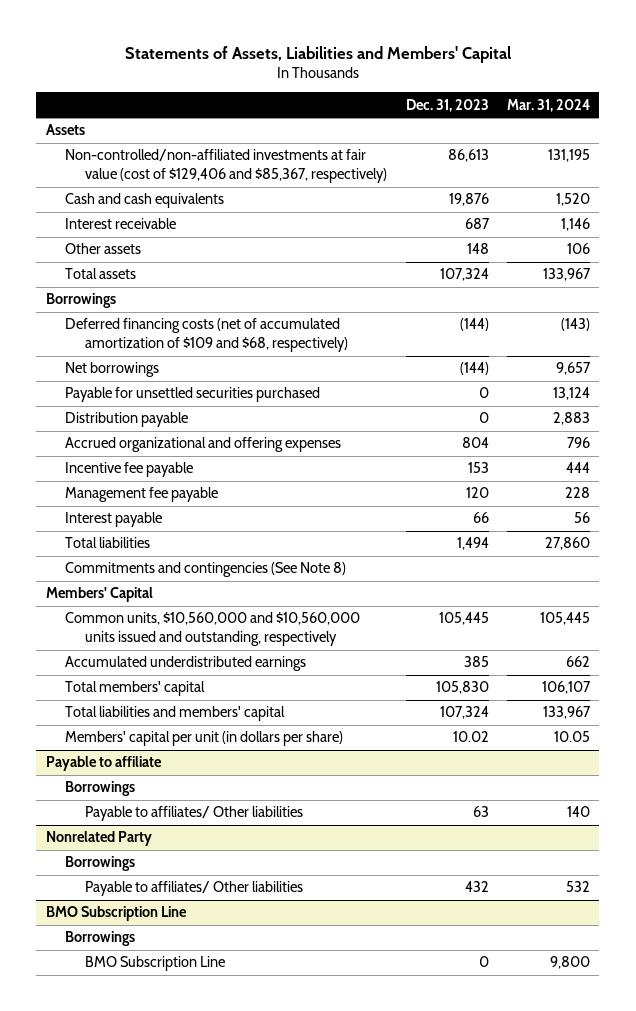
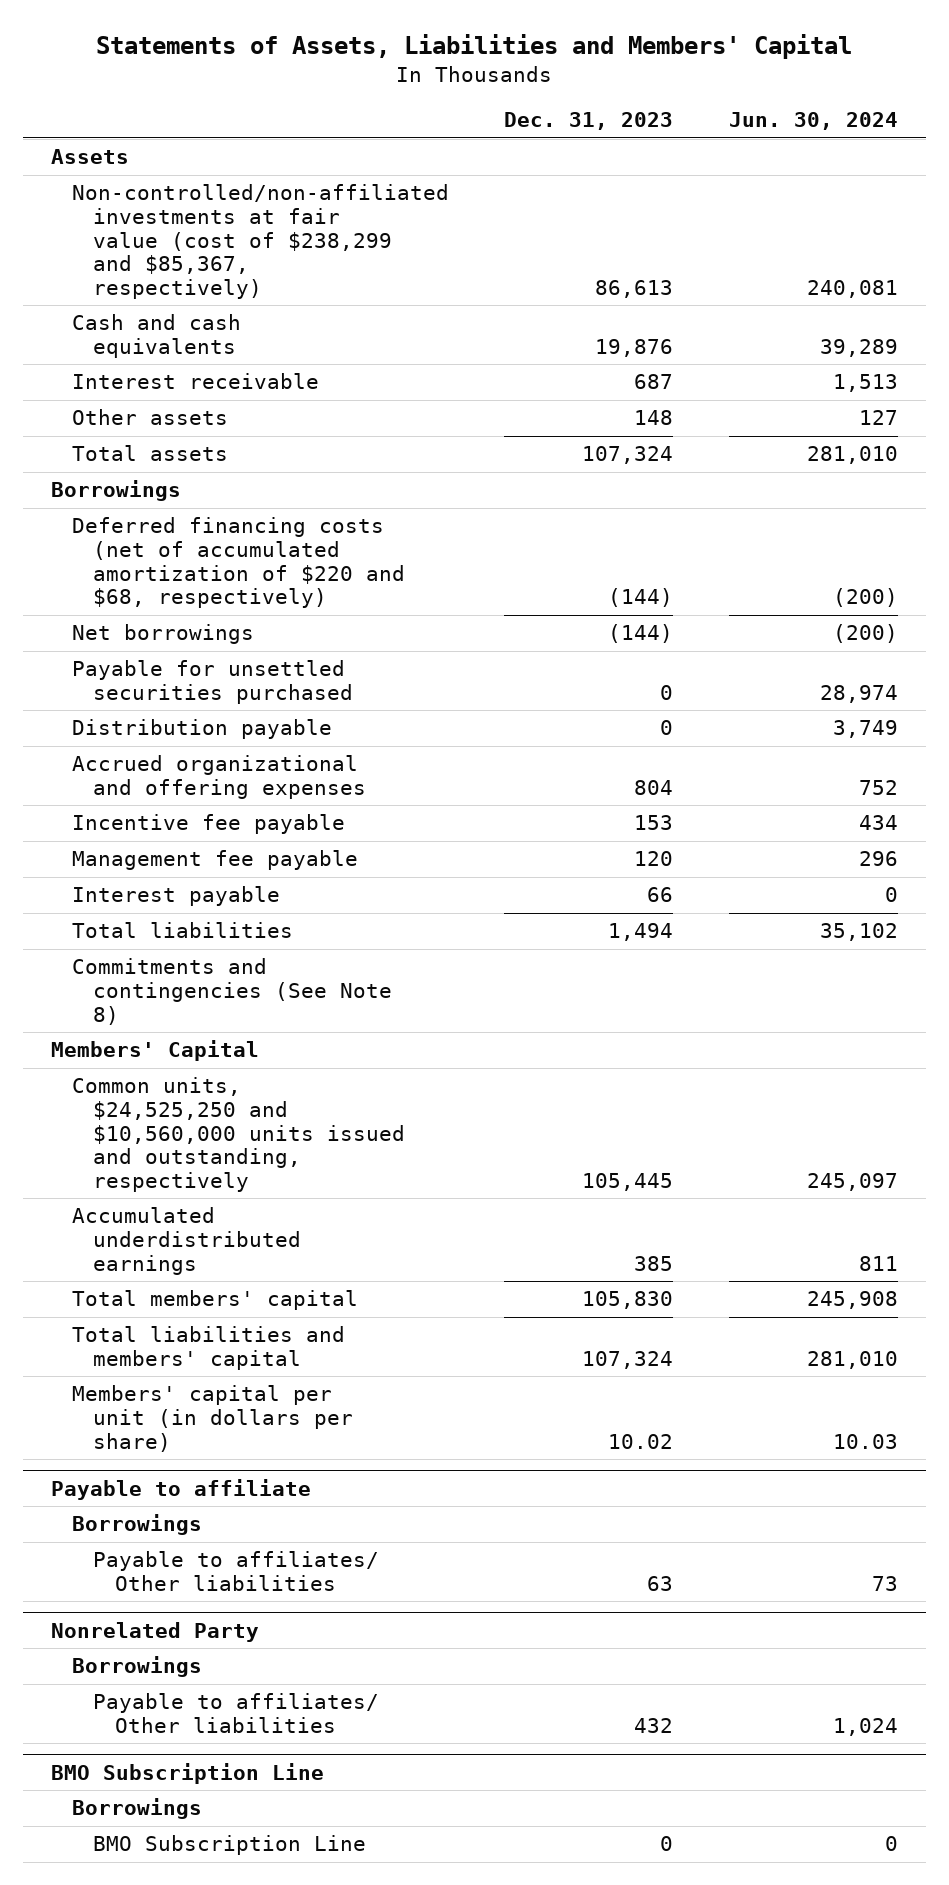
- | Dec. 31, 2023 | Mar. 31, 2024
+ | Dec. 31, 2023 | Jun. 30, 2024
- Non-controlled/non-affiliated investments at fair value (cost of $129,406 and $85,367, respectively) | 86,613 | 131,195
+ Non-controlled/non-affiliated investments at fair value (cost of $238,299 and $85,367, respectively) | 86,613 | 240,081
- Deferred financing costs (net of accumulated amortization of $109 and $68, respectively) | (144) | (143)
+ Deferred financing costs (net of accumulated amortization of $220 and $68, respectively) | (144) | (200)
- Common units, $10,560,000 and $10,560,000 units issued and outstanding, respectively | 105,445 | 105,445
+ Common units, $24,525,250 and $10,560,000 units issued and outstanding, respectively | 105,445 | 245,097

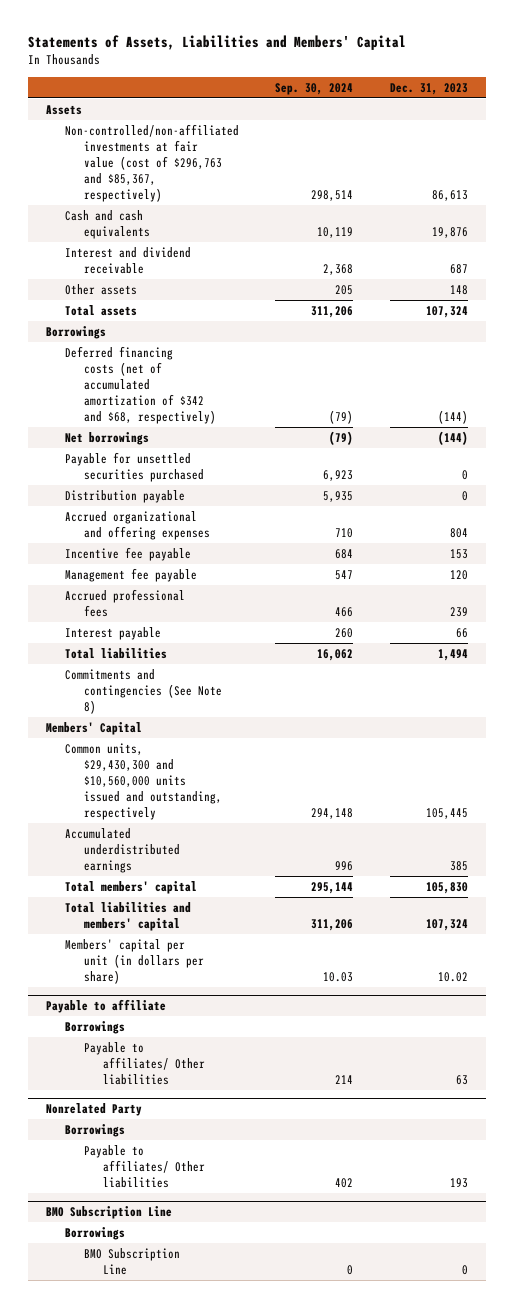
- | Dec. 31, 2023 | Jun. 30, 2024
+ | Sep. 30, 2024 | Dec. 31, 2023
- Non-controlled/non-affiliated investments at fair value (cost of $238,299 and $85,367, respectively) | 86,613 | 240,081
+ Non-controlled/non-affiliated investments at fair value (cost of $296,763 and $85,367, respectively) | 298,514 | 86,613
- Interest receivable | 687 | 1,513
+ Interest and dividend receivable | 2,368 | 687
- Deferred financing costs (net of accumulated amortization of $220 and $68, respectively) | (144) | (200)
+ Deferred financing costs (net of accumulated amortization of $342 and $68, respectively) | (79) | (144)
+ Accrued professional fees | 466 | 239
- Common units, $24,525,250 and $10,560,000 units issued and outstanding, respectively | 105,445 | 245,097
+ Common units, $29,430,300 and $10,560,000 units issued and outstanding, respectively | 294,148 | 105,445
@ Nonrelated Party
- Payable to affiliates/ Other liabilities | 432 | 1,024
+ Payable to affiliates/ Other liabilities | 402 | 193

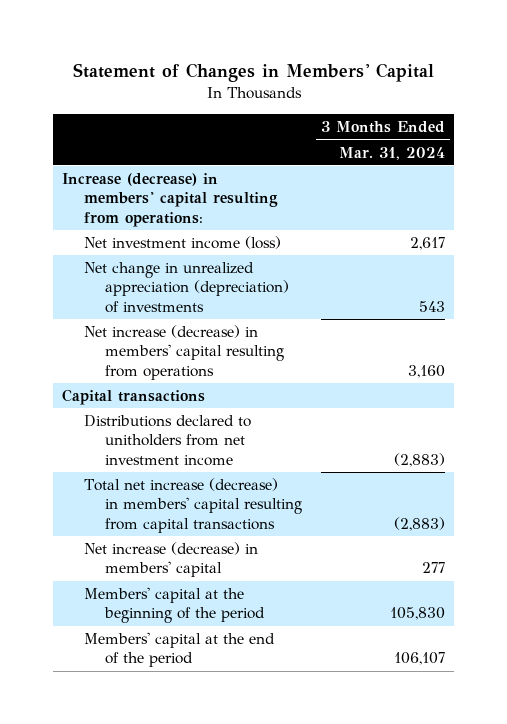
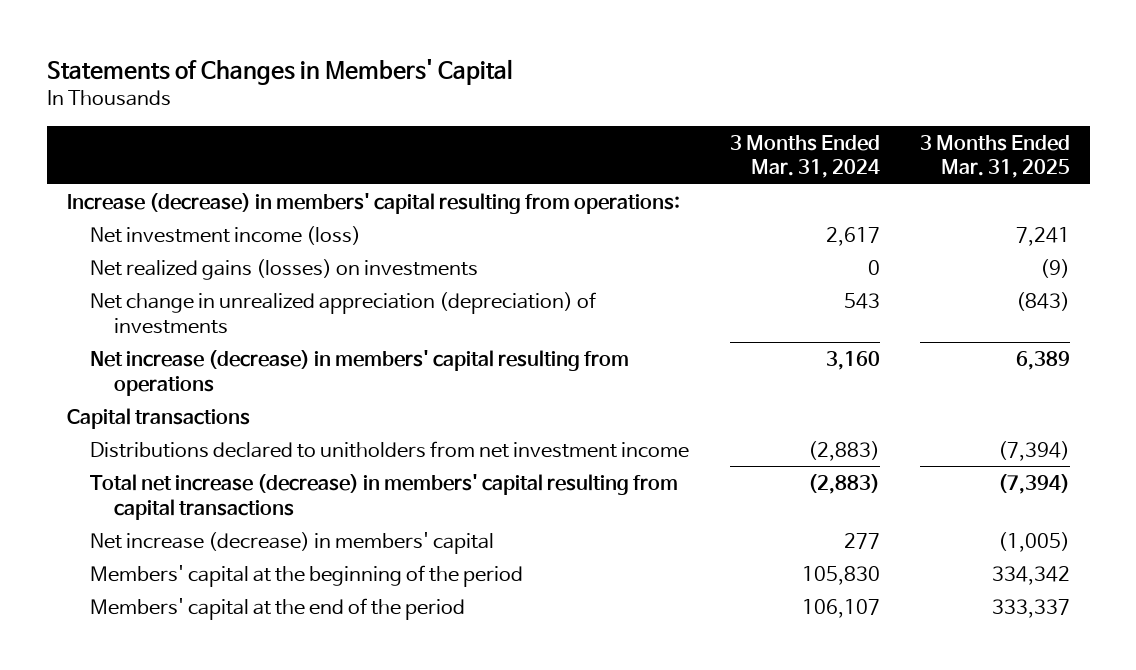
- Statement of Changes in Members' Capital
+ Statements of Changes in Members' Capital
- | 3 Months Ended Mar. 31, 2024
+ | 3 Months Ended Mar. 31, 2024 | 3 Months Ended Mar. 31, 2025
+ Net realized gains (losses) on investments | 0 | (9)

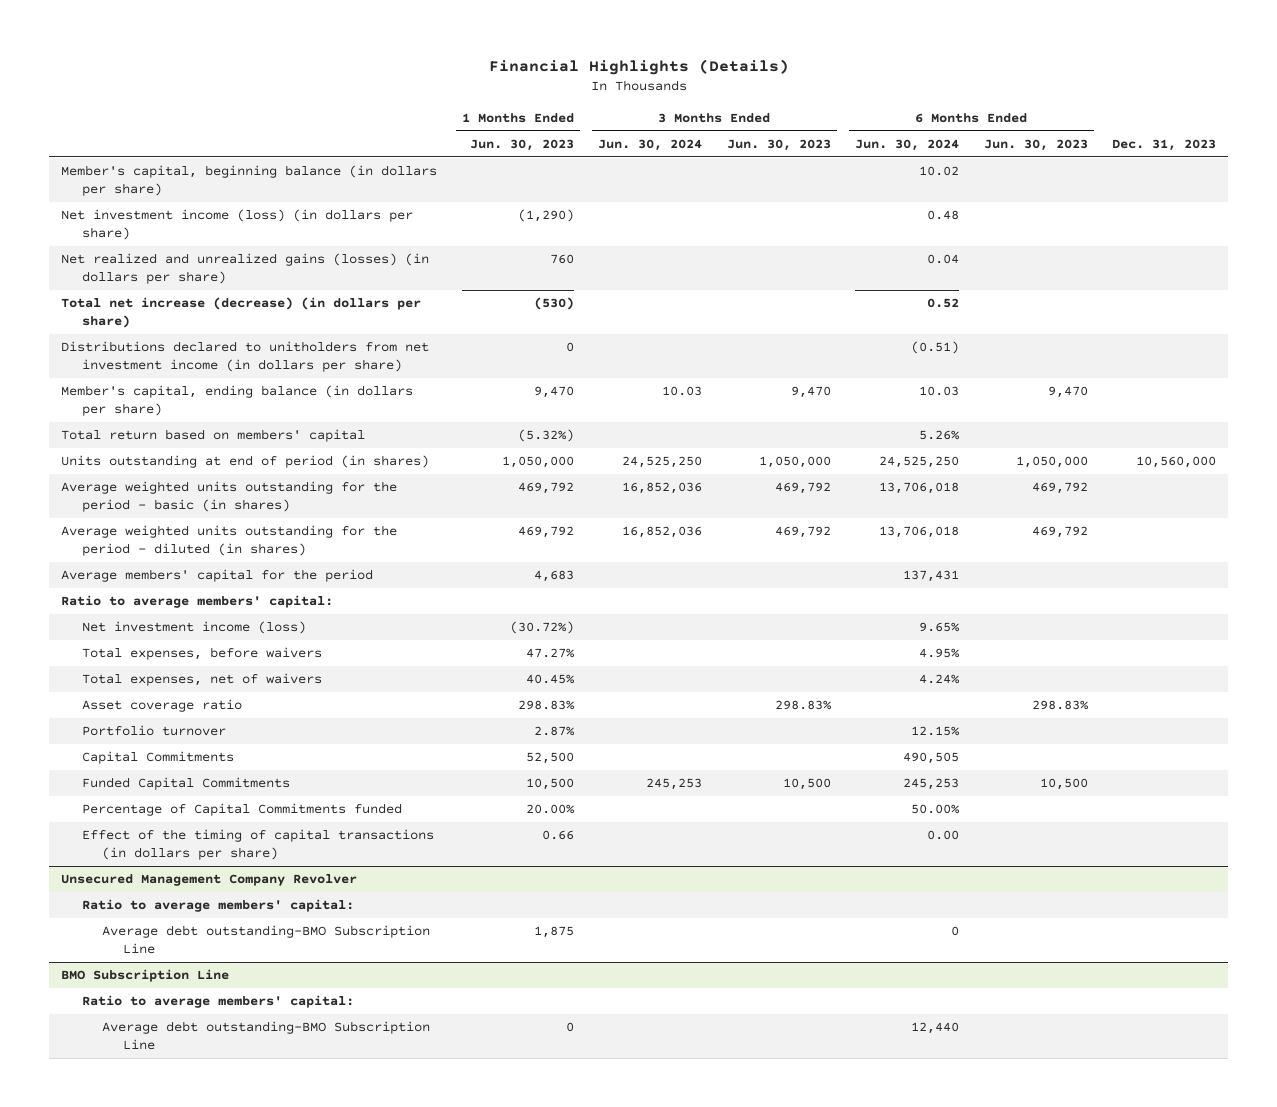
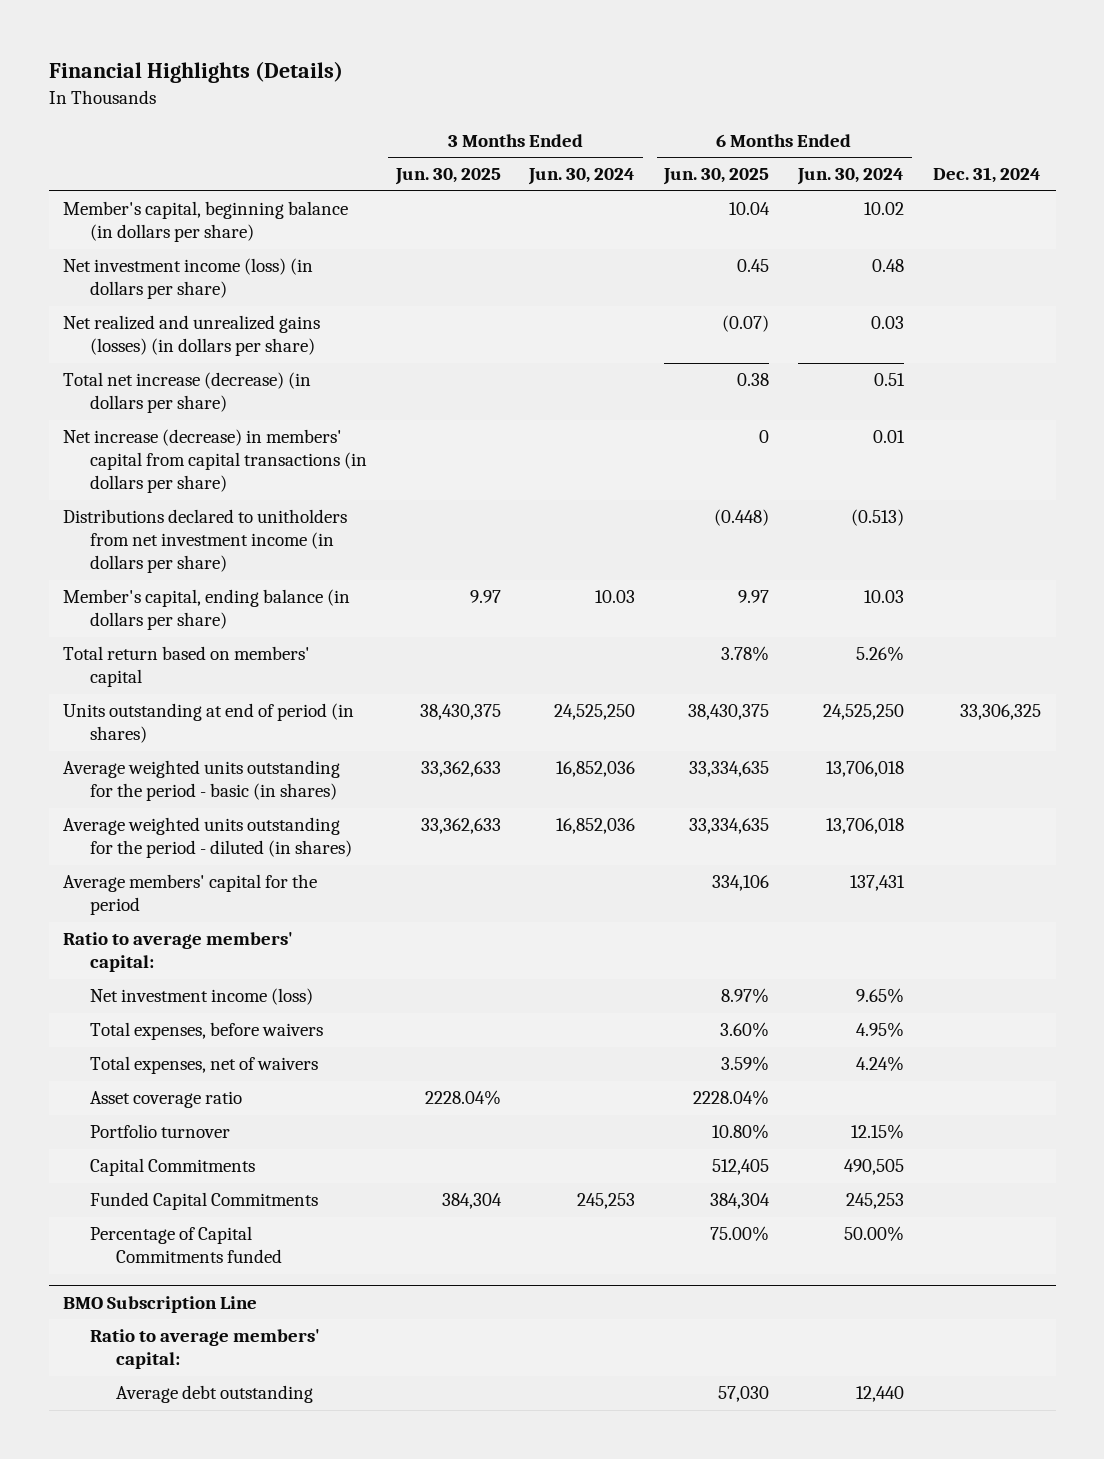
- | 1 Months Ended Jun. 30, 2023 | 3 Months Ended Jun. 30, 2024 | 3 Months Ended Jun. 30, 2023 | 6 Months Ended Jun. 30, 2024 | 6 Months Ended Jun. 30, 2023 | Dec. 31, 2023
+ | 3 Months Ended Jun. 30, 2025 | 3 Months Ended Jun. 30, 2024 | 6 Months Ended Jun. 30, 2025 | 6 Months Ended Jun. 30, 2024 | Dec. 31, 2024
- Net realized and unrealized gains (losses) (in dollars per share) | 760 | | | 0.04 | |
- Total net increase (decrease) (in dollars per share) | (530) | | | 0.52 | |
- Distributions declared to unitholders from net investment income (in dollars per share) | 0 | | | (0.51) | |
+ Net realized and unrealized gains (losses) (in dollars per share) | | | (0.07) | 0.03 |
+ Total net increase (decrease) (in dollars per share) | | | 0.38 | 0.51 |
+ Net increase (decrease) in members' capital from capital transactions (in dollars per share) | | | 0 | 0.01 |
+ Distributions declared to unitholders from net investment income (in dollars per share) | | | (0.448) | (0.513) |
- Effect of the timing of capital transactions (in dollars per share) | 0.66 | | | 0.00 | |
- Unsecured Management Company Revolver
- Ratio to average members' capital:
- Average debt outstanding-BMO Subscription Line | 1,875 | | | 0 | |
@ BMO Subscription Line
- Average debt outstanding-BMO Subscription Line | 0 | | | 12,440 | |
+ Average debt outstanding | | | 57,030 | 12,440 |

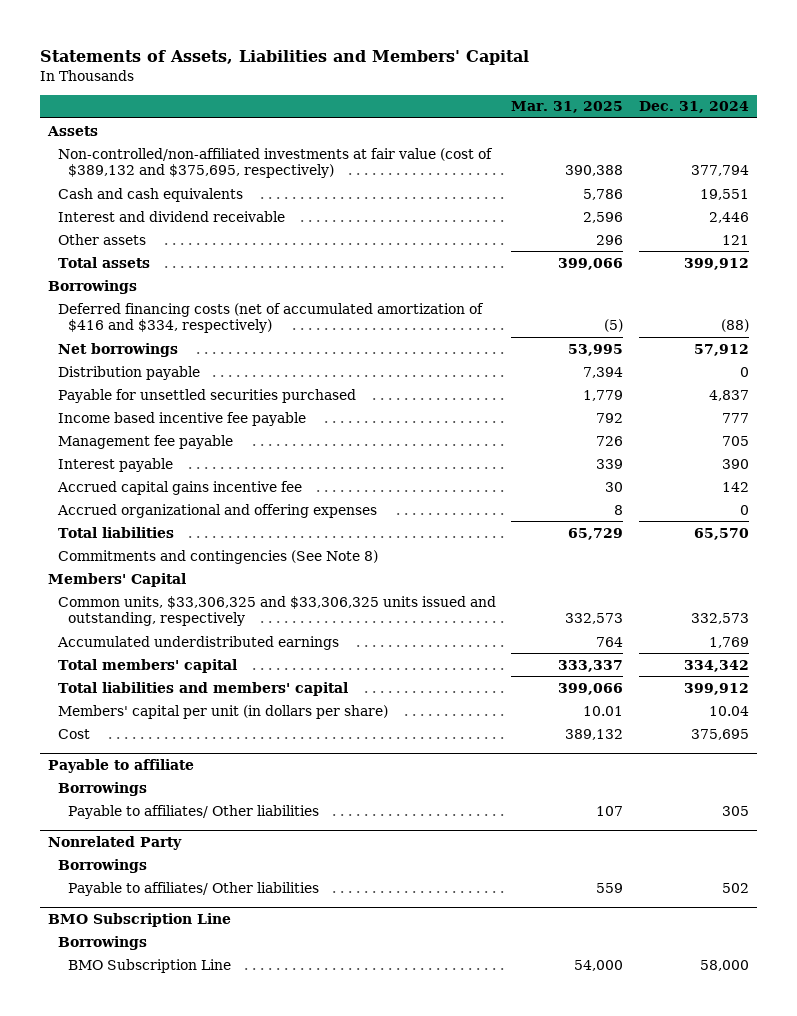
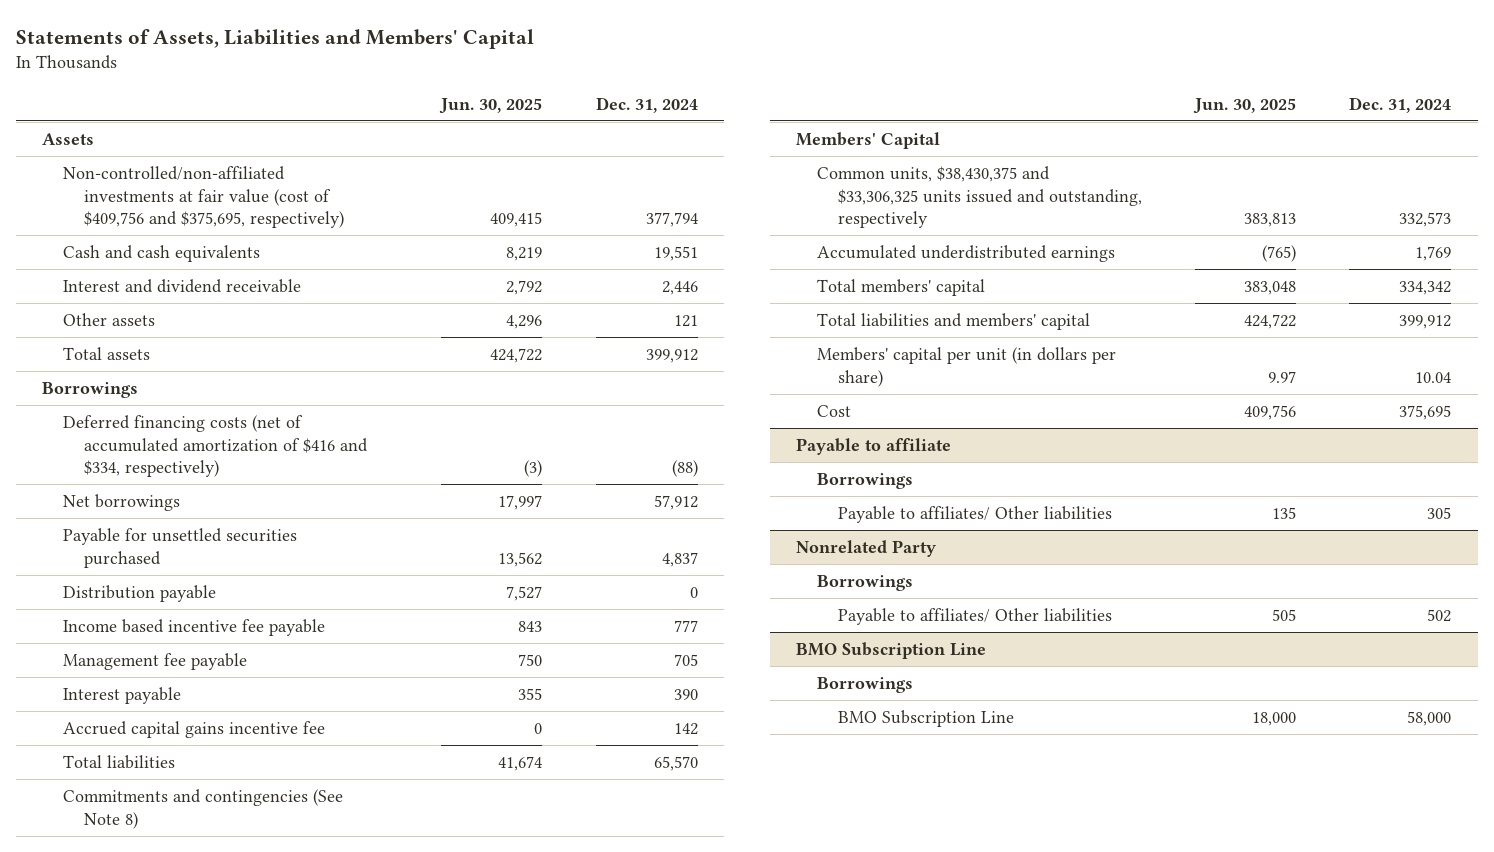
- | Mar. 31, 2025 | Dec. 31, 2024
+ | Jun. 30, 2025 | Dec. 31, 2024
- Non-controlled/non-affiliated investments at fair value (cost of $389,132 and $375,695, respectively) | 390,388 | 377,794
+ Non-controlled/non-affiliated investments at fair value (cost of $409,756 and $375,695, respectively) | 409,415 | 377,794
moved down: Distribution payable | 7,527 | 0
- Accrued organizational and offering expenses | 8 | 0
- Common units, $33,306,325 and $33,306,325 units issued and outstanding, respectively | 332,573 | 332,573
+ Common units, $38,430,375 and $33,306,325 units issued and outstanding, respectively | 383,813 | 332,573

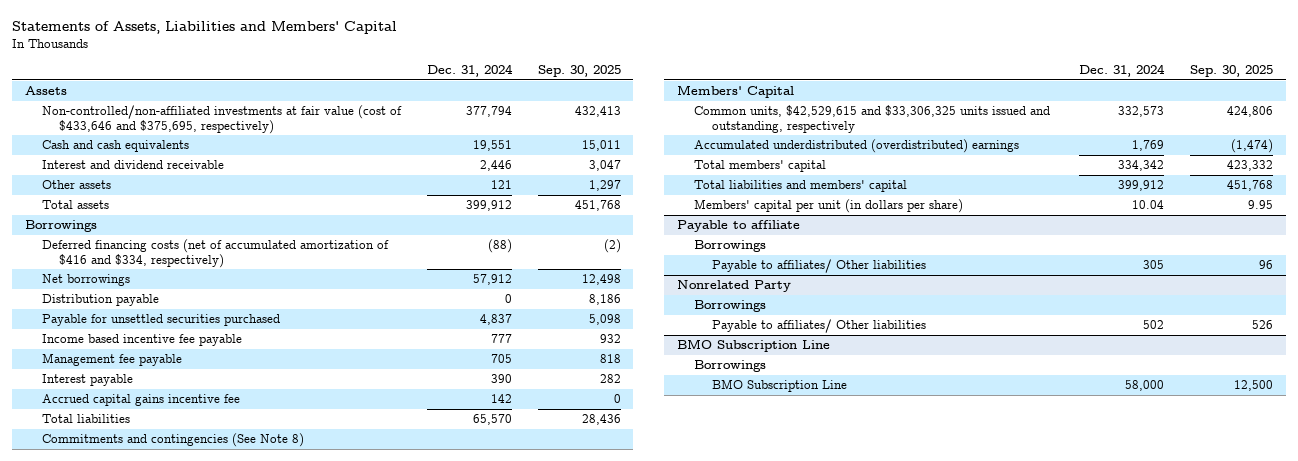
- | Jun. 30, 2025 | Dec. 31, 2024
+ | Dec. 31, 2024 | Sep. 30, 2025
- Non-controlled/non-affiliated investments at fair value (cost of $409,756 and $375,695, respectively) | 409,415 | 377,794
+ Non-controlled/non-affiliated investments at fair value (cost of $433,646 and $375,695, respectively) | 377,794 | 432,413
moved down: Payable for unsettled securities purchased | 4,837 | 5,098
- Common units, $38,430,375 and $33,306,325 units issued and outstanding, respectively | 383,813 | 332,573
- Accumulated underdistributed earnings | (765) | 1,769
+ Common units, $42,529,615 and $33,306,325 units issued and outstanding, respectively | 332,573 | 424,806
+ Accumulated underdistributed (overdistributed) earnings | 1,769 | (1,474)
- Cost | 409,756 | 375,695

